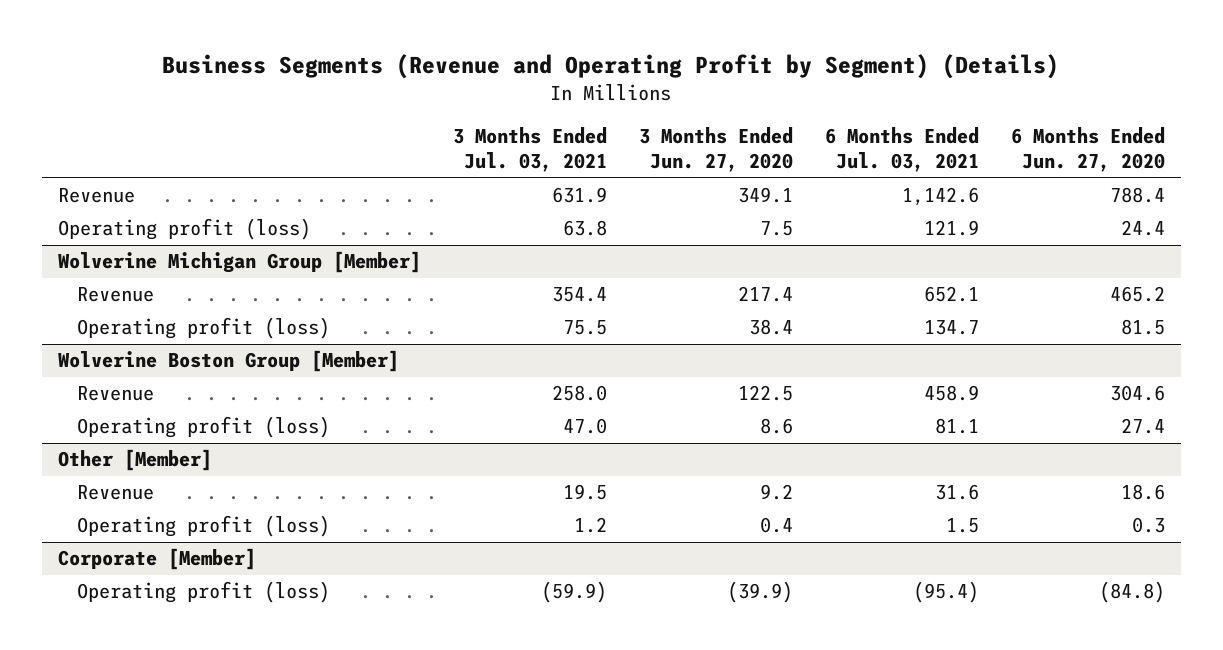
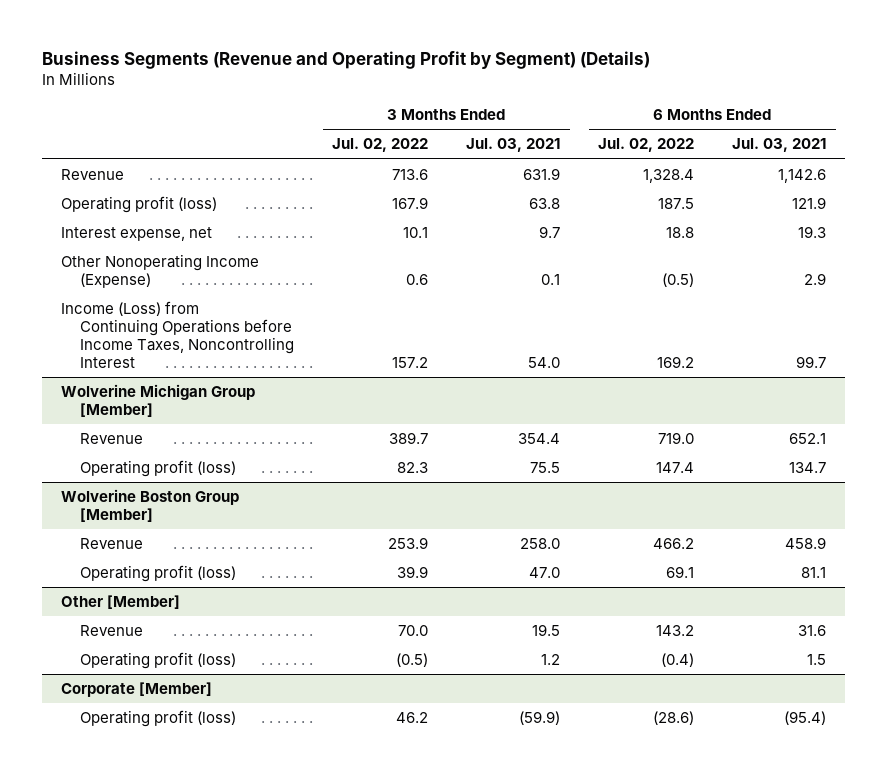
- | 3 Months Ended Jul. 03, 2021 | 3 Months Ended Jun. 27, 2020 | 6 Months Ended Jul. 03, 2021 | 6 Months Ended Jun. 27, 2020
+ | 3 Months Ended Jul. 02, 2022 | 3 Months Ended Jul. 03, 2021 | 6 Months Ended Jul. 02, 2022 | 6 Months Ended Jul. 03, 2021
+ Interest expense, net | 10.1 | 9.7 | 18.8 | 19.3
+ Other Nonoperating Income (Expense) | 0.6 | 0.1 | (0.5) | 2.9
+ Income (Loss) from Continuing Operations before Income Taxes, Noncontrolling Interest | 157.2 | 54.0 | 169.2 | 99.7

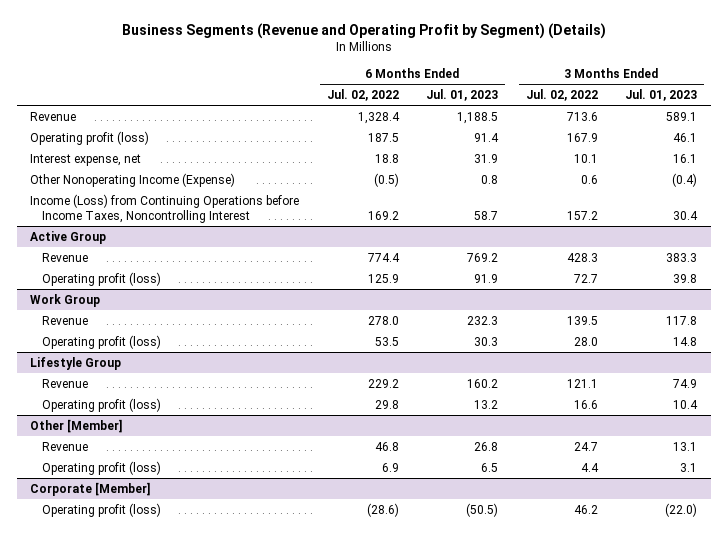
- | 3 Months Ended Jul. 02, 2022 | 3 Months Ended Jul. 03, 2021 | 6 Months Ended Jul. 02, 2022 | 6 Months Ended Jul. 03, 2021
+ | 6 Months Ended Jul. 02, 2022 | 6 Months Ended Jul. 01, 2023 | 3 Months Ended Jul. 02, 2022 | 3 Months Ended Jul. 01, 2023
- Wolverine Michigan Group [Member]
- Revenue | 389.7 | 354.4 | 719.0 | 652.1
- Operating profit (loss) | 82.3 | 75.5 | 147.4 | 134.7
- Wolverine Boston Group [Member]
- Revenue | 253.9 | 258.0 | 466.2 | 458.9
- Operating profit (loss) | 39.9 | 47.0 | 69.1 | 81.1
+ Active Group
+ Revenue | 774.4 | 769.2 | 428.3 | 383.3
+ Operating profit (loss) | 125.9 | 91.9 | 72.7 | 39.8
+ Work Group
+ Revenue | 278.0 | 232.3 | 139.5 | 117.8
+ Operating profit (loss) | 53.5 | 30.3 | 28.0 | 14.8
+ Lifestyle Group
+ Revenue | 229.2 | 160.2 | 121.1 | 74.9
+ Operating profit (loss) | 29.8 | 13.2 | 16.6 | 10.4
@ Other [Member]
- Revenue | 70.0 | 19.5 | 143.2 | 31.6
- Operating profit (loss) | (0.5) | 1.2 | (0.4) | 1.5
+ Revenue | 46.8 | 26.8 | 24.7 | 13.1
+ Operating profit (loss) | 6.9 | 6.5 | 4.4 | 3.1

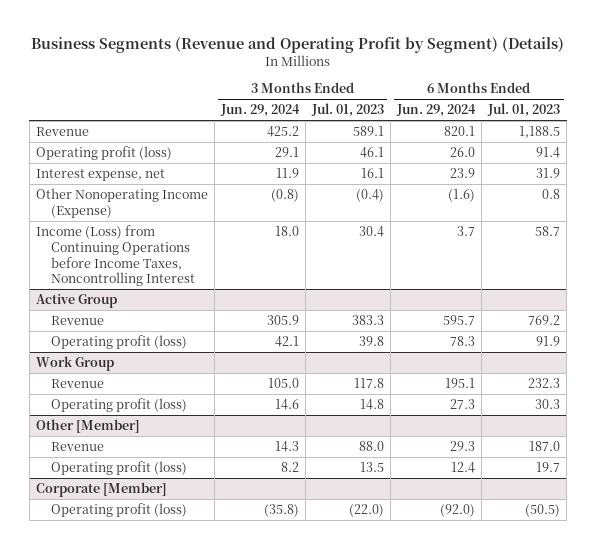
- | 6 Months Ended Jul. 02, 2022 | 6 Months Ended Jul. 01, 2023 | 3 Months Ended Jul. 02, 2022 | 3 Months Ended Jul. 01, 2023
+ | 3 Months Ended Jun. 29, 2024 | 3 Months Ended Jul. 01, 2023 | 6 Months Ended Jun. 29, 2024 | 6 Months Ended Jul. 01, 2023
- Lifestyle Group
- Revenue | 229.2 | 160.2 | 121.1 | 74.9
- Operating profit (loss) | 29.8 | 13.2 | 16.6 | 10.4
@ Other [Member]
- Revenue | 46.8 | 26.8 | 24.7 | 13.1
- Operating profit (loss) | 6.9 | 6.5 | 4.4 | 3.1
+ Revenue | 14.3 | 88.0 | 29.3 | 187.0
+ Operating profit (loss) | 8.2 | 13.5 | 12.4 | 19.7

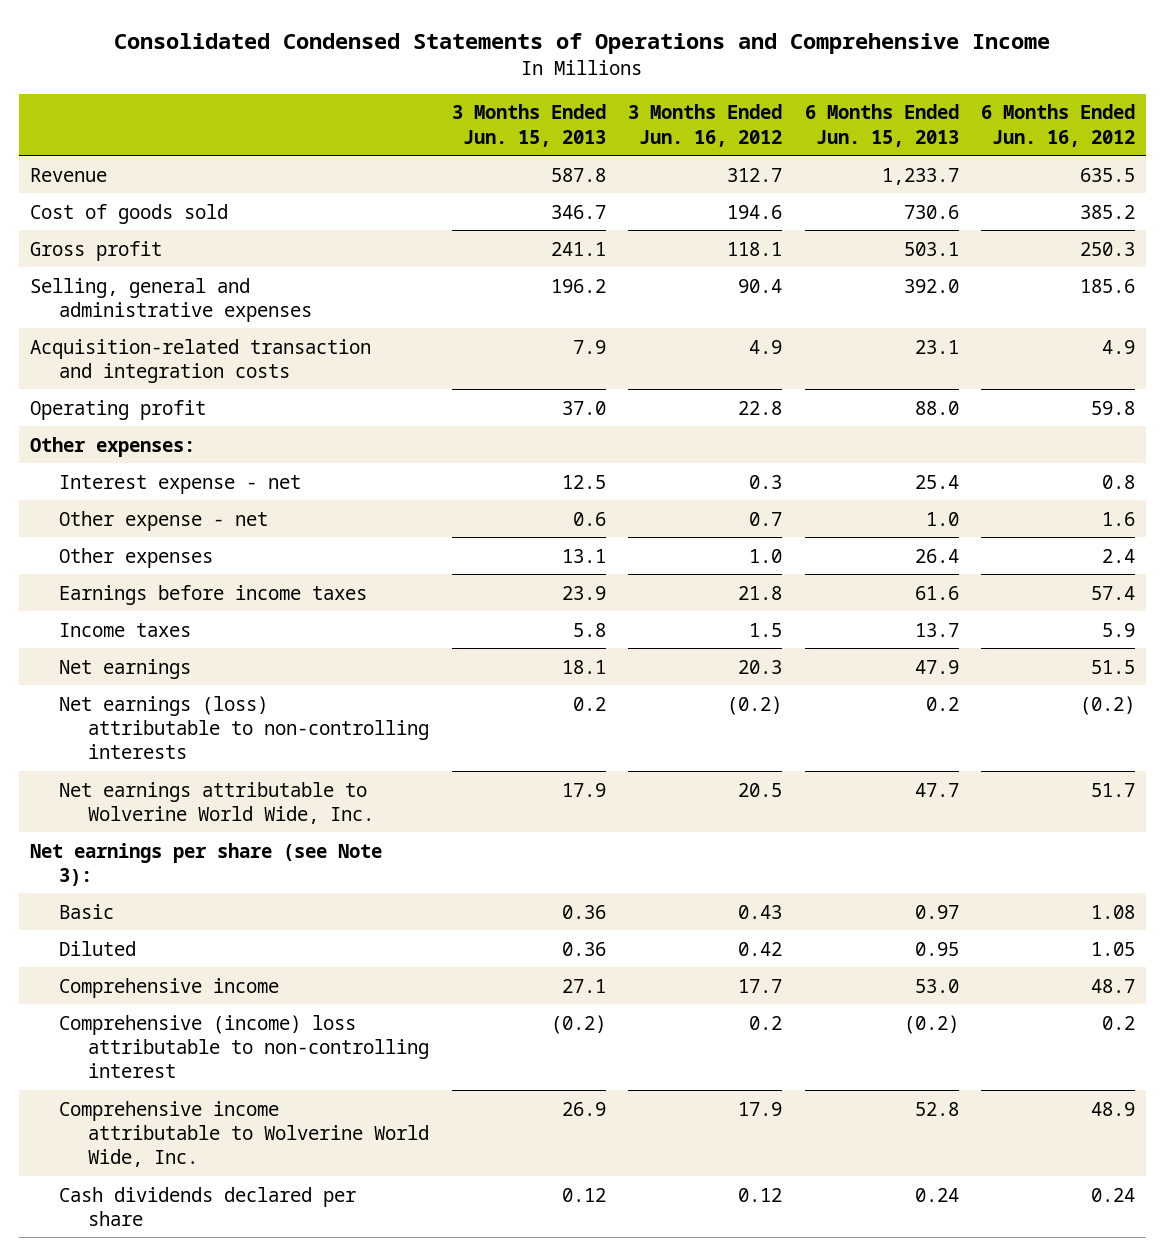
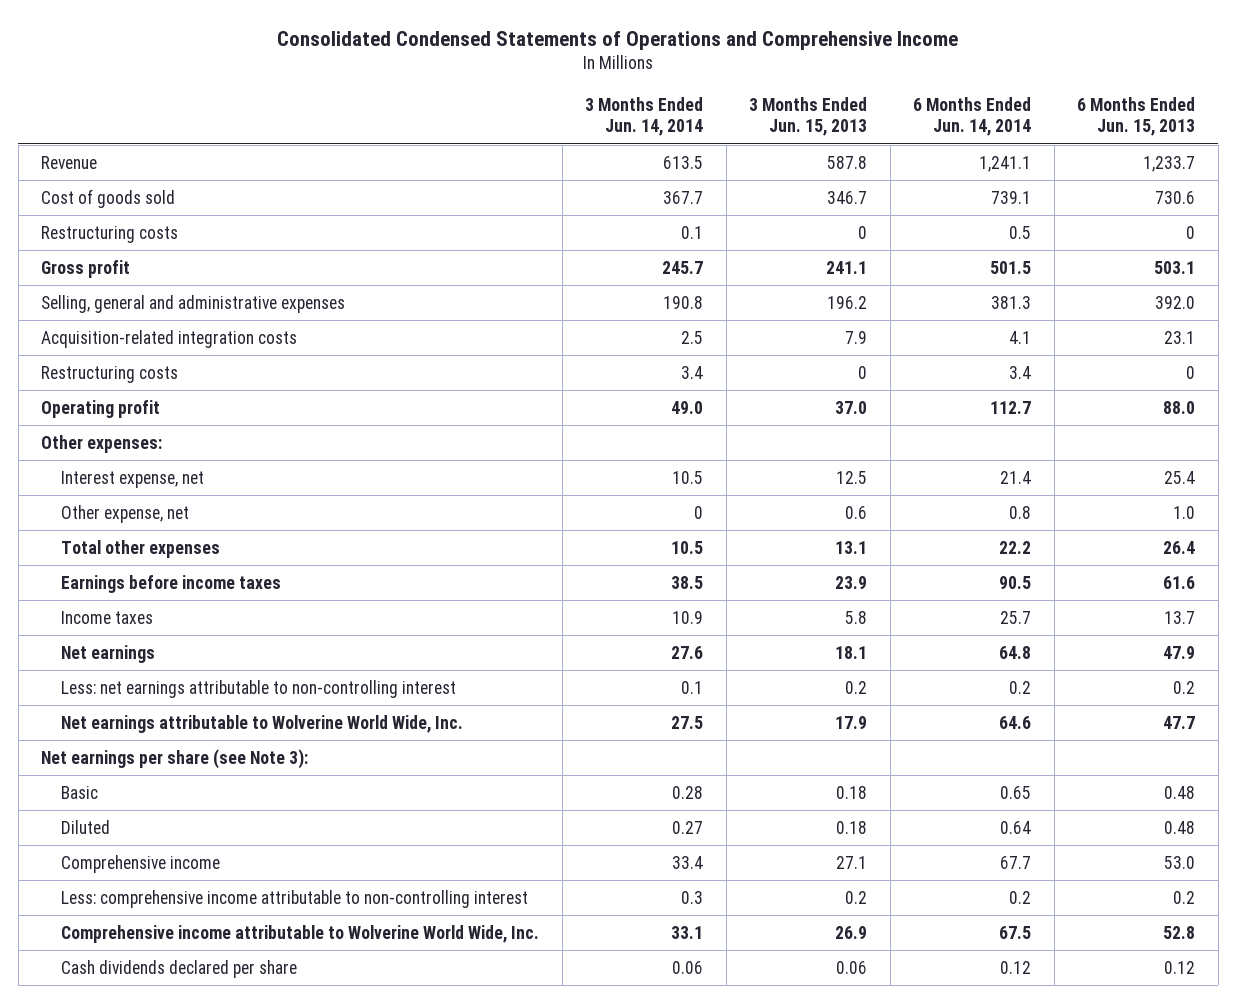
- | 3 Months Ended Jun. 15, 2013 | 3 Months Ended Jun. 16, 2012 | 6 Months Ended Jun. 15, 2013 | 6 Months Ended Jun. 16, 2012
+ | 3 Months Ended Jun. 14, 2014 | 3 Months Ended Jun. 15, 2013 | 6 Months Ended Jun. 14, 2014 | 6 Months Ended Jun. 15, 2013
+ Restructuring costs | 0.1 | 0 | 0.5 | 0
- Acquisition-related transaction and integration costs | 7.9 | 4.9 | 23.1 | 4.9
+ Acquisition-related integration costs | 2.5 | 7.9 | 4.1 | 23.1
+ Restructuring costs | 3.4 | 0 | 3.4 | 0
- Interest expense - net | 12.5 | 0.3 | 25.4 | 0.8
- Other expense - net | 0.6 | 0.7 | 1.0 | 1.6
- Other expenses | 13.1 | 1.0 | 26.4 | 2.4
+ Interest expense, net | 10.5 | 12.5 | 21.4 | 25.4
+ Other expense, net | 0 | 0.6 | 0.8 | 1.0
+ Total other expenses | 10.5 | 13.1 | 22.2 | 26.4
- Net earnings (loss) attributable to non-controlling interests | 0.2 | (0.2) | 0.2 | (0.2)
+ Less: net earnings attributable to non-controlling interest | 0.1 | 0.2 | 0.2 | 0.2
- Basic | 0.36 | 0.43 | 0.97 | 1.08
- Diluted | 0.36 | 0.42 | 0.95 | 1.05
+ Basic | 0.28 | 0.18 | 0.65 | 0.48
+ Diluted | 0.27 | 0.18 | 0.64 | 0.48
- Comprehensive (income) loss attributable to non-controlling interest | (0.2) | 0.2 | (0.2) | 0.2
+ Less: comprehensive income attributable to non-controlling interest | 0.3 | 0.2 | 0.2 | 0.2
- Cash dividends declared per share | 0.12 | 0.12 | 0.24 | 0.24
+ Cash dividends declared per share | 0.06 | 0.06 | 0.12 | 0.12

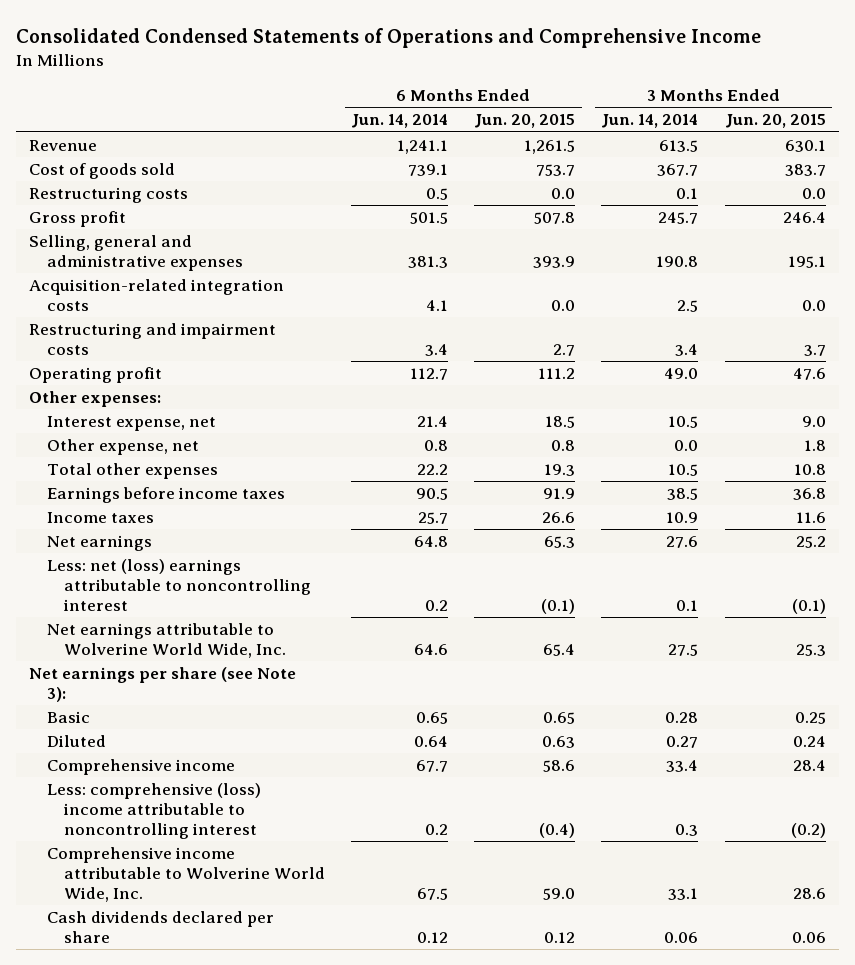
- | 3 Months Ended Jun. 14, 2014 | 3 Months Ended Jun. 15, 2013 | 6 Months Ended Jun. 14, 2014 | 6 Months Ended Jun. 15, 2013
+ | 6 Months Ended Jun. 14, 2014 | 6 Months Ended Jun. 20, 2015 | 3 Months Ended Jun. 14, 2014 | 3 Months Ended Jun. 20, 2015
- Restructuring costs | 3.4 | 0 | 3.4 | 0
+ Restructuring and impairment costs | 3.4 | 2.7 | 3.4 | 3.7
- Other expense, net | 0 | 0.6 | 0.8 | 1.0
+ Other expense, net | 0.8 | 0.8 | 0.0 | 1.8
- Less: net earnings attributable to non-controlling interest | 0.1 | 0.2 | 0.2 | 0.2
+ Less: net (loss) earnings attributable to noncontrolling interest | 0.2 | (0.1) | 0.1 | (0.1)
- Less: comprehensive income attributable to non-controlling interest | 0.3 | 0.2 | 0.2 | 0.2
+ Less: comprehensive (loss) income attributable to noncontrolling interest | 0.2 | (0.4) | 0.3 | (0.2)

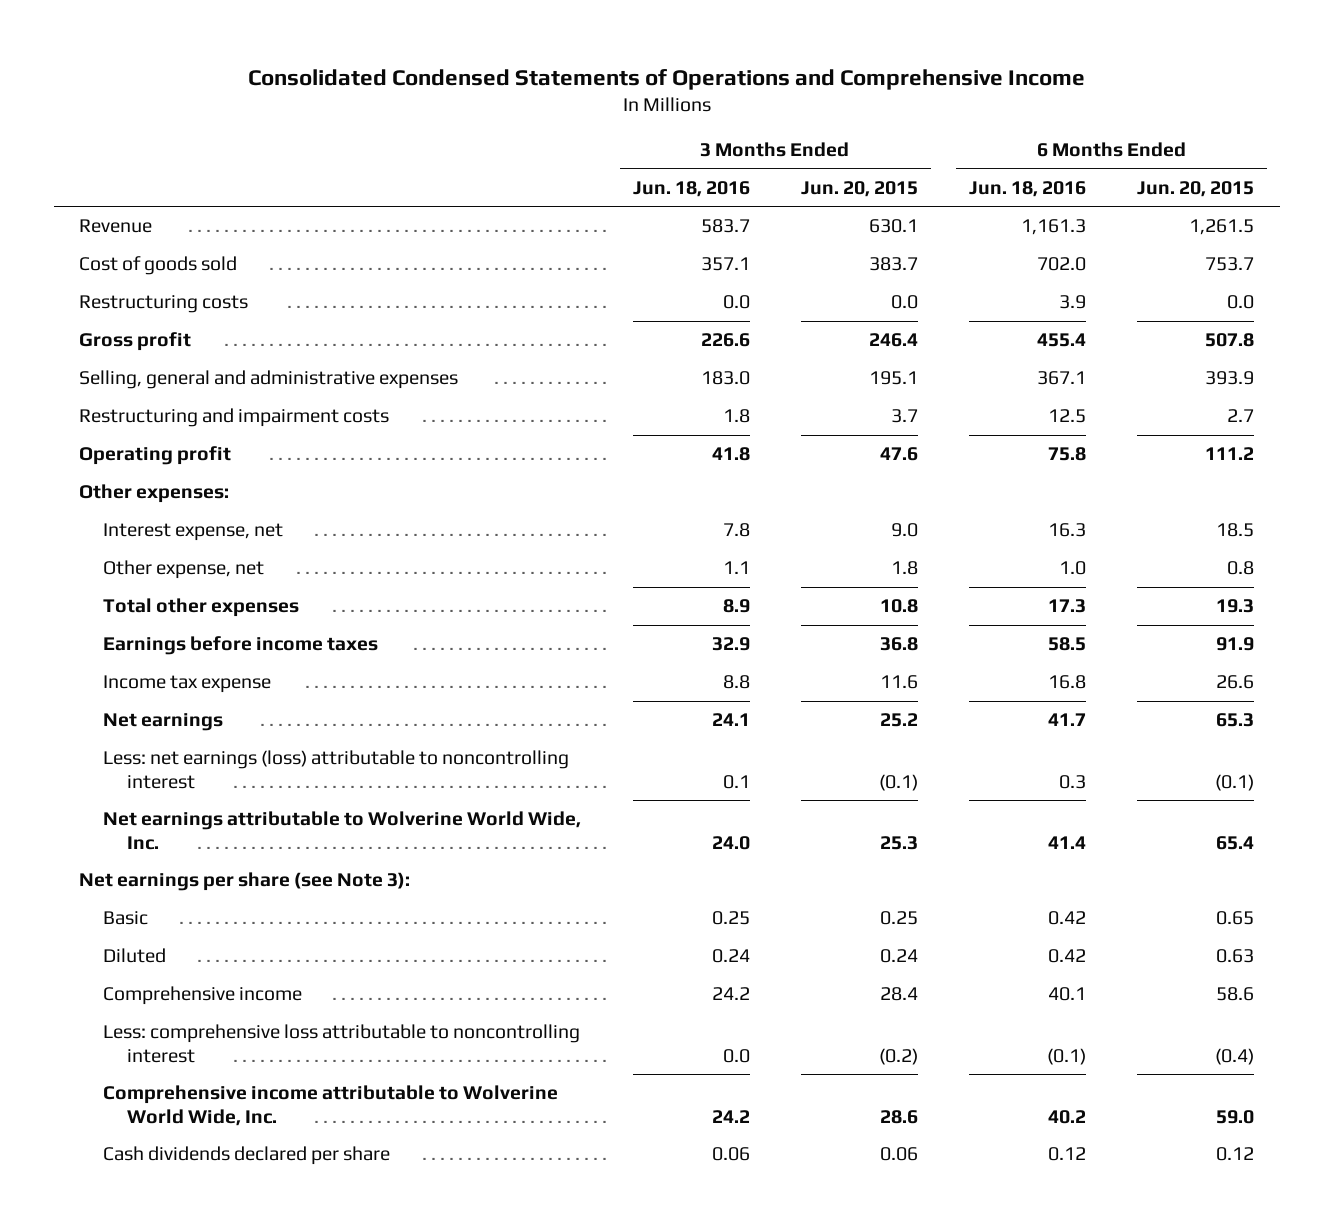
- | 6 Months Ended Jun. 14, 2014 | 6 Months Ended Jun. 20, 2015 | 3 Months Ended Jun. 14, 2014 | 3 Months Ended Jun. 20, 2015
+ | 3 Months Ended Jun. 18, 2016 | 3 Months Ended Jun. 20, 2015 | 6 Months Ended Jun. 18, 2016 | 6 Months Ended Jun. 20, 2015
- Acquisition-related integration costs | 4.1 | 0.0 | 2.5 | 0.0
- Income taxes | 25.7 | 26.6 | 10.9 | 11.6
+ Income tax expense | 8.8 | 11.6 | 16.8 | 26.6
- Less: net (loss) earnings attributable to noncontrolling interest | 0.2 | (0.1) | 0.1 | (0.1)
+ Less: net earnings (loss) attributable to noncontrolling interest | 0.1 | (0.1) | 0.3 | (0.1)
- Less: comprehensive (loss) income attributable to noncontrolling interest | 0.2 | (0.4) | 0.3 | (0.2)
+ Less: comprehensive loss attributable to noncontrolling interest | 0.0 | (0.2) | (0.1) | (0.4)

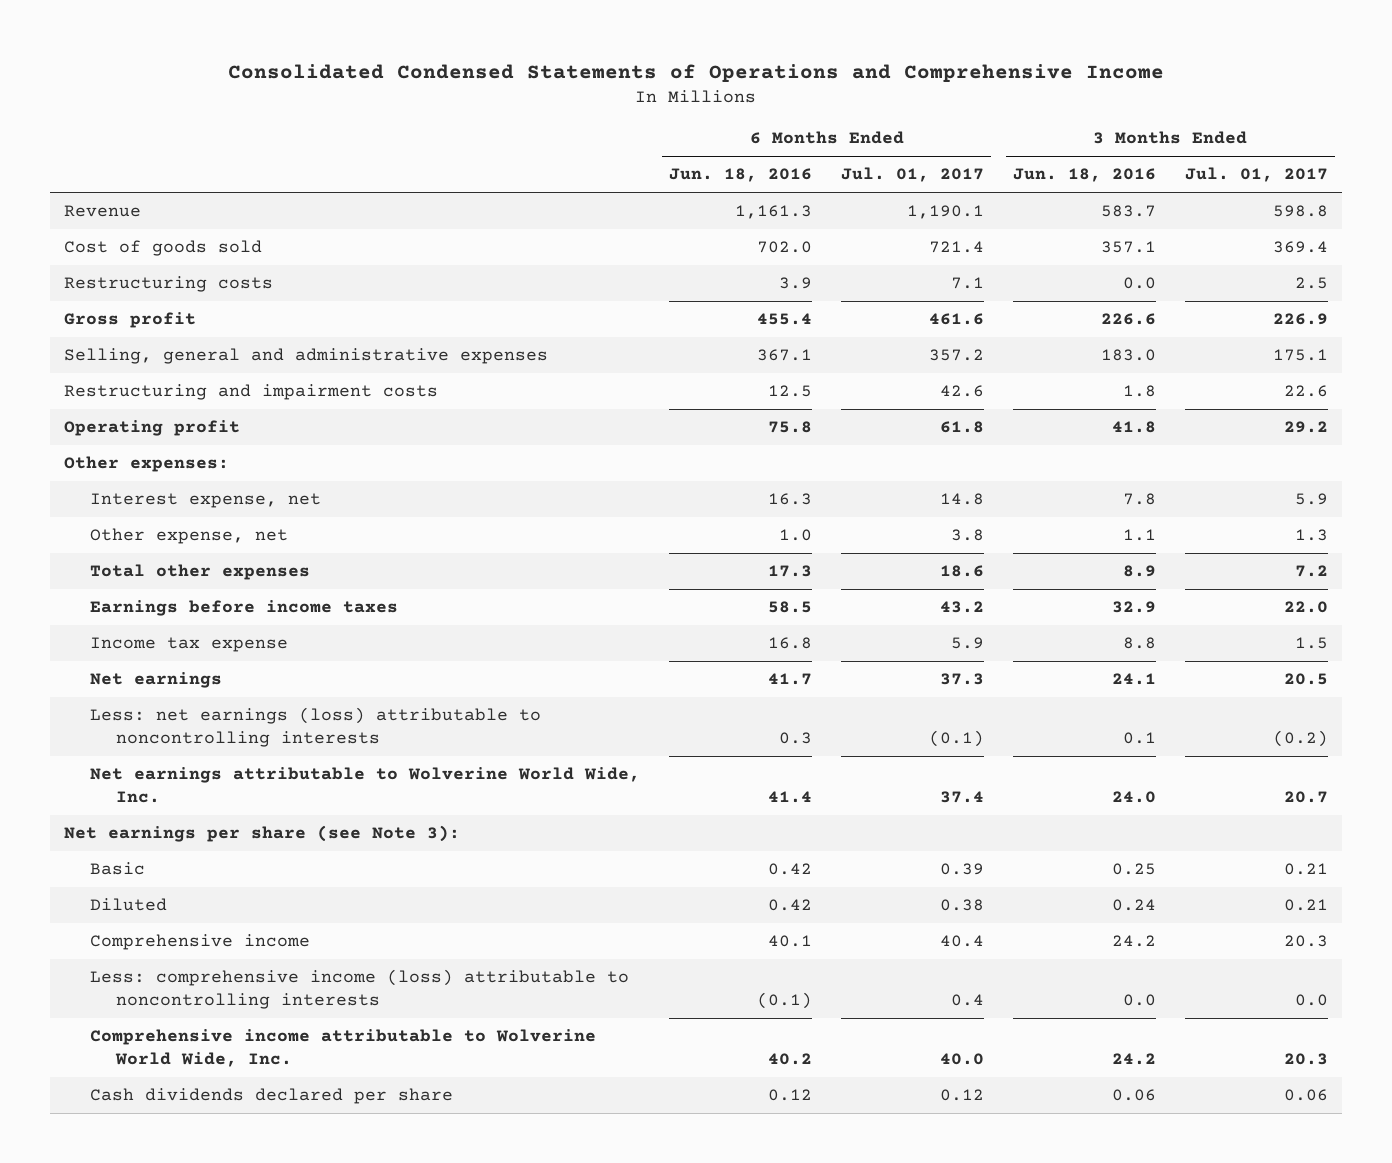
- | 3 Months Ended Jun. 18, 2016 | 3 Months Ended Jun. 20, 2015 | 6 Months Ended Jun. 18, 2016 | 6 Months Ended Jun. 20, 2015
+ | 6 Months Ended Jun. 18, 2016 | 6 Months Ended Jul. 01, 2017 | 3 Months Ended Jun. 18, 2016 | 3 Months Ended Jul. 01, 2017
- Less: net earnings (loss) attributable to noncontrolling interest | 0.1 | (0.1) | 0.3 | (0.1)
+ Less: net earnings (loss) attributable to noncontrolling interests | 0.3 | (0.1) | 0.1 | (0.2)
- Less: comprehensive loss attributable to noncontrolling interest | 0.0 | (0.2) | (0.1) | (0.4)
+ Less: comprehensive income (loss) attributable to noncontrolling interests | (0.1) | 0.4 | 0.0 | 0.0

